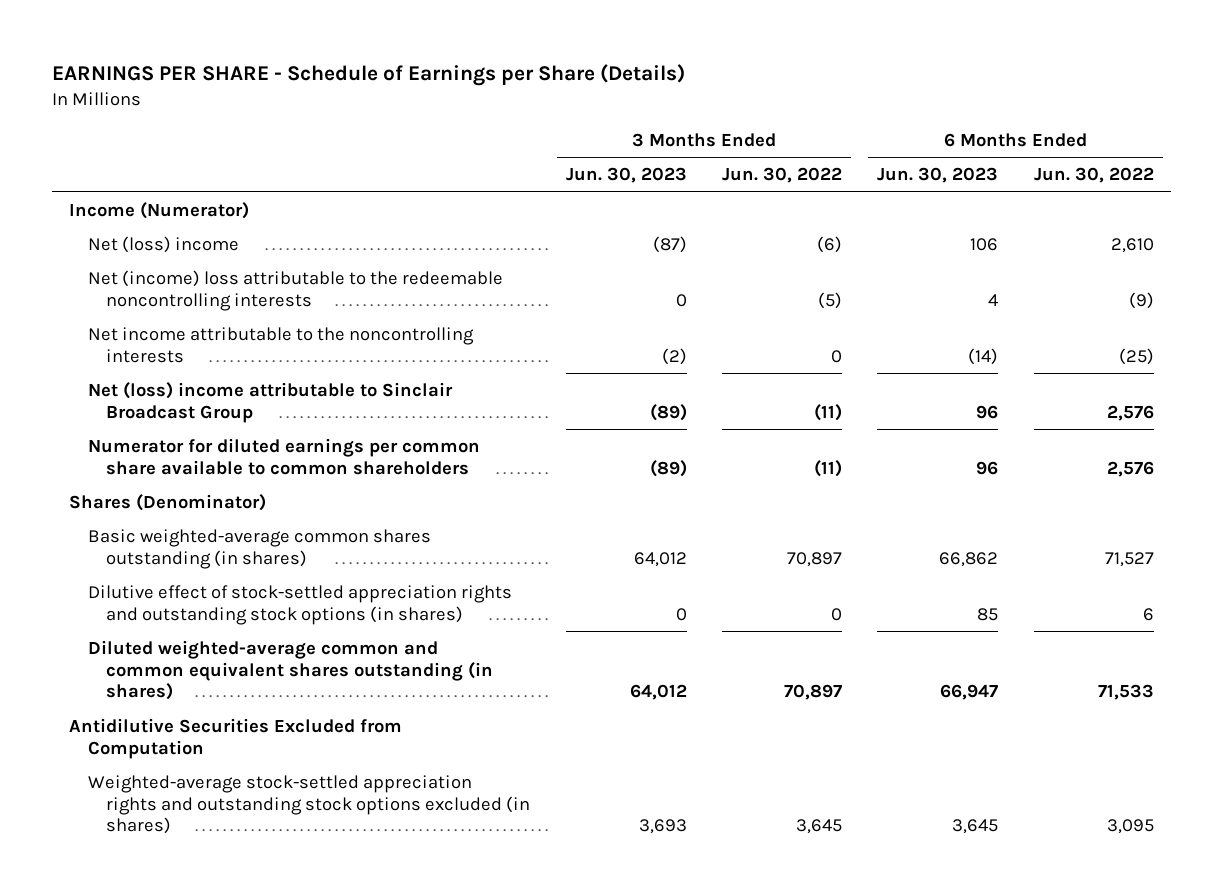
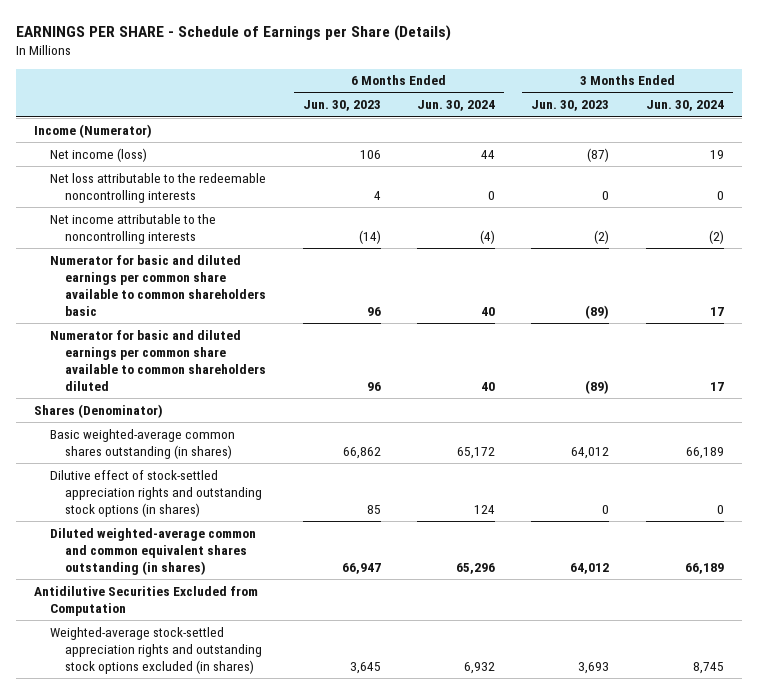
- | 3 Months Ended Jun. 30, 2023 | 3 Months Ended Jun. 30, 2022 | 6 Months Ended Jun. 30, 2023 | 6 Months Ended Jun. 30, 2022
+ | 6 Months Ended Jun. 30, 2023 | 6 Months Ended Jun. 30, 2024 | 3 Months Ended Jun. 30, 2023 | 3 Months Ended Jun. 30, 2024
- Net (loss) income | (87) | (6) | 106 | 2,610
- Net (income) loss attributable to the redeemable noncontrolling interests | 0 | (5) | 4 | (9)
+ Net income (loss) | 106 | 44 | (87) | 19
+ Net loss attributable to the redeemable noncontrolling interests | 4 | 0 | 0 | 0
- Net (loss) income attributable to Sinclair Broadcast Group | (89) | (11) | 96 | 2,576
- Numerator for diluted earnings per common share available to common shareholders | (89) | (11) | 96 | 2,576
+ Numerator for basic and diluted earnings per common share available to common shareholders basic | 96 | 40 | (89) | 17
+ Numerator for basic and diluted earnings per common share available to common shareholders diluted | 96 | 40 | (89) | 17

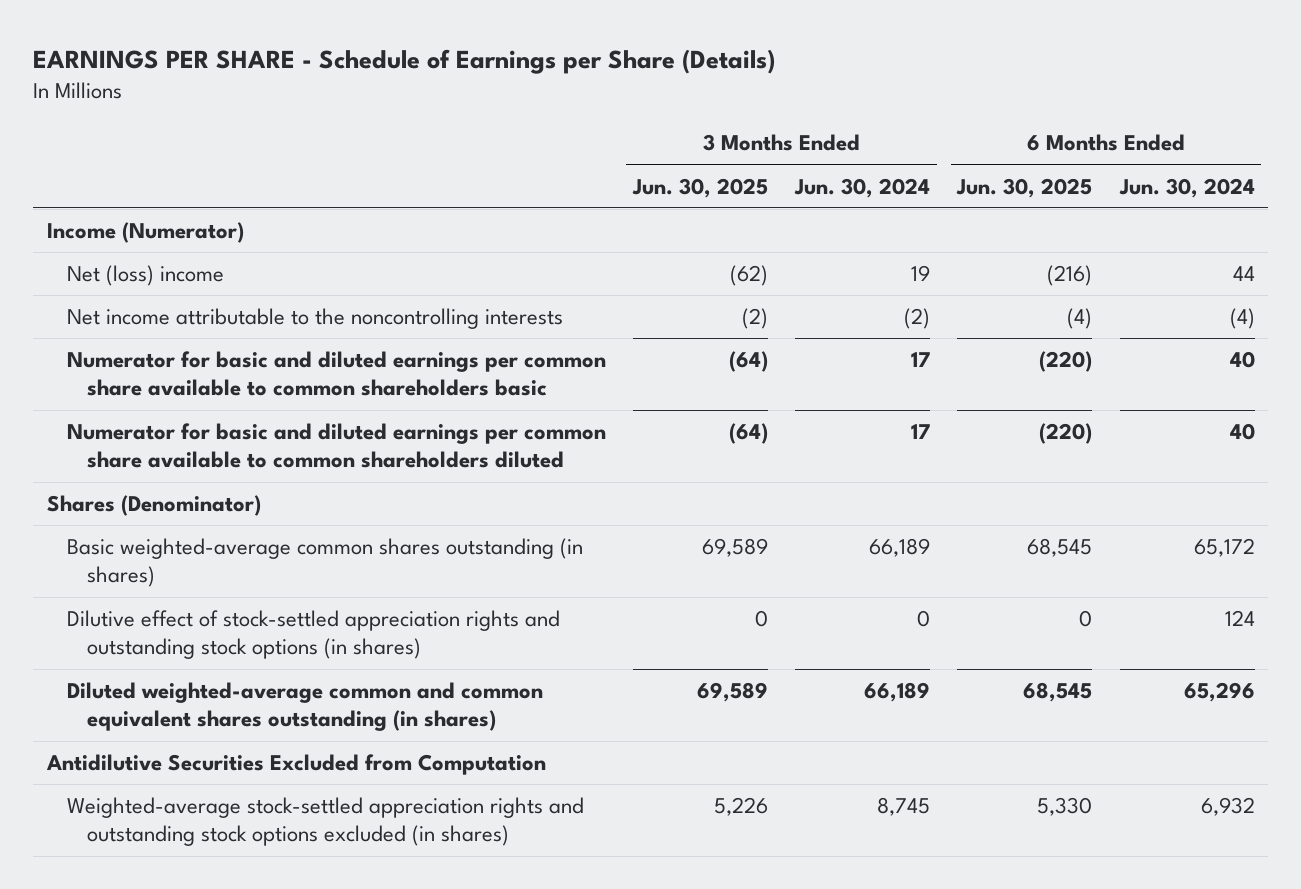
- | 6 Months Ended Jun. 30, 2023 | 6 Months Ended Jun. 30, 2024 | 3 Months Ended Jun. 30, 2023 | 3 Months Ended Jun. 30, 2024
+ | 3 Months Ended Jun. 30, 2025 | 3 Months Ended Jun. 30, 2024 | 6 Months Ended Jun. 30, 2025 | 6 Months Ended Jun. 30, 2024
- Net income (loss) | 106 | 44 | (87) | 19
- Net loss attributable to the redeemable noncontrolling interests | 4 | 0 | 0 | 0
+ Net (loss) income | (62) | 19 | (216) | 44

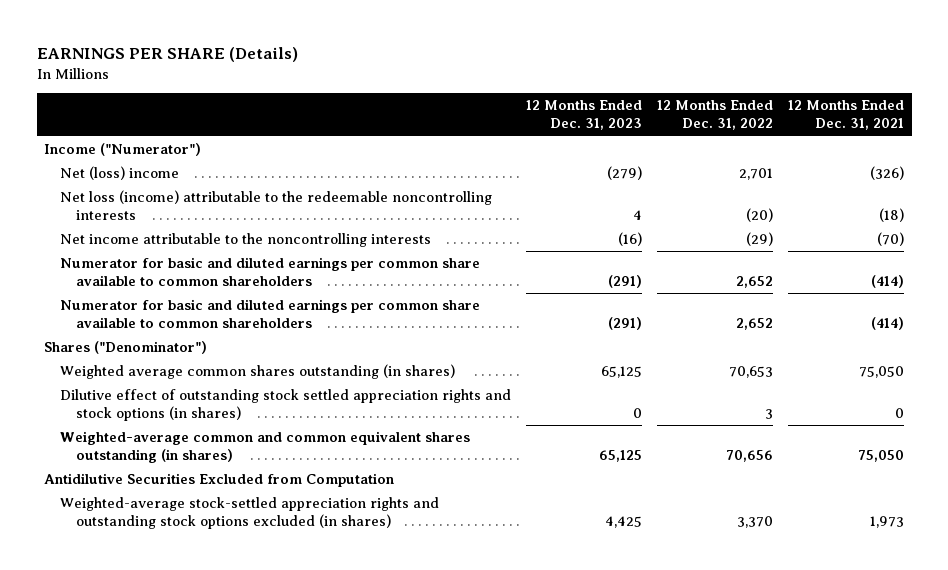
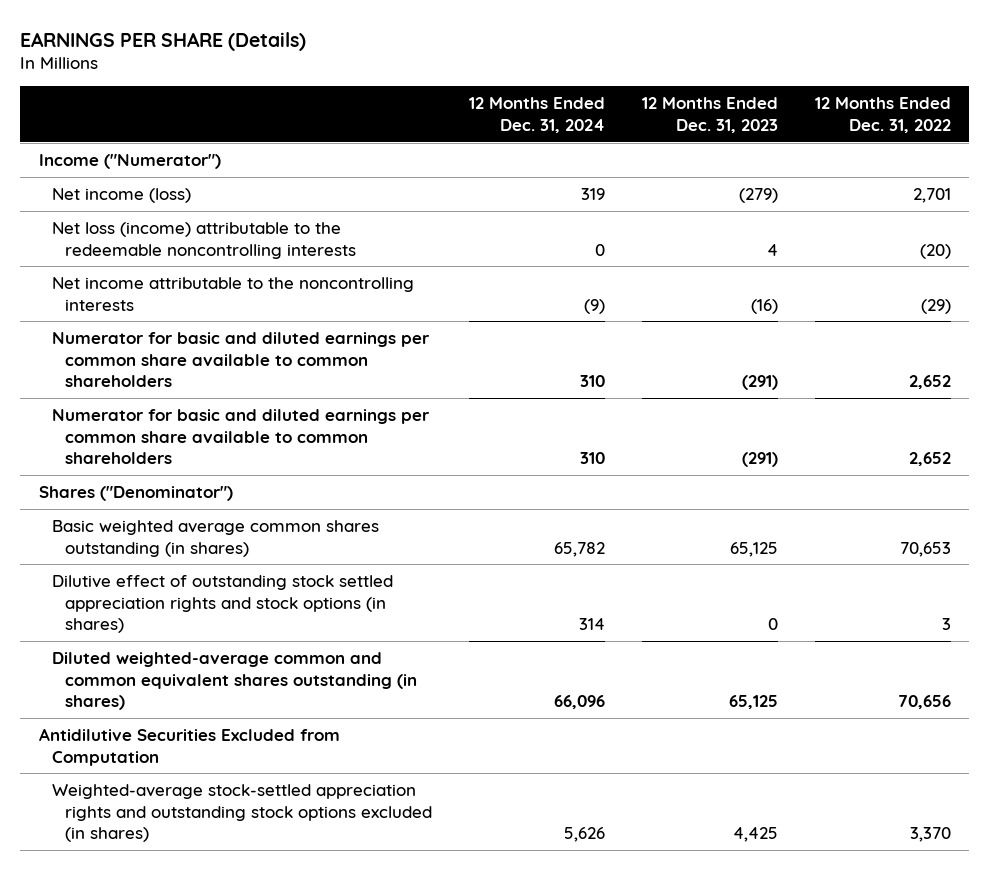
- | 12 Months Ended Dec. 31, 2023 | 12 Months Ended Dec. 31, 2022 | 12 Months Ended Dec. 31, 2021
+ | 12 Months Ended Dec. 31, 2024 | 12 Months Ended Dec. 31, 2023 | 12 Months Ended Dec. 31, 2022
- Net (loss) income | (279) | 2,701 | (326)
+ Net income (loss) | 319 | (279) | 2,701
- Weighted average common shares outstanding (in shares) | 65,125 | 70,653 | 75,050
+ Basic weighted average common shares outstanding (in shares) | 65,782 | 65,125 | 70,653
- Weighted-average common and common equivalent shares outstanding (in shares) | 65,125 | 70,656 | 75,050
+ Diluted weighted-average common and common equivalent shares outstanding (in shares) | 66,096 | 65,125 | 70,656

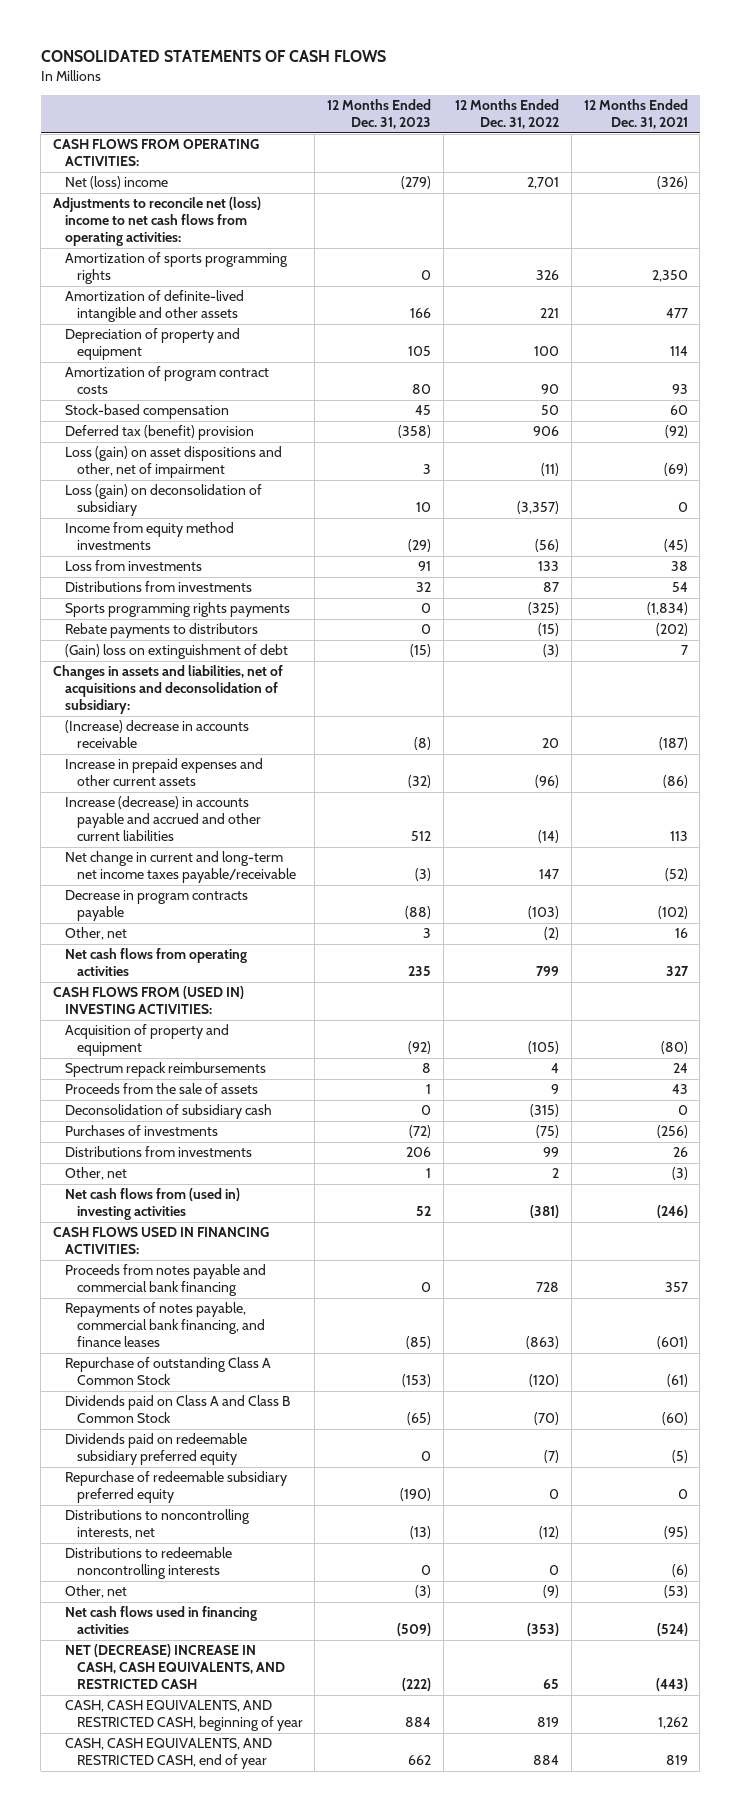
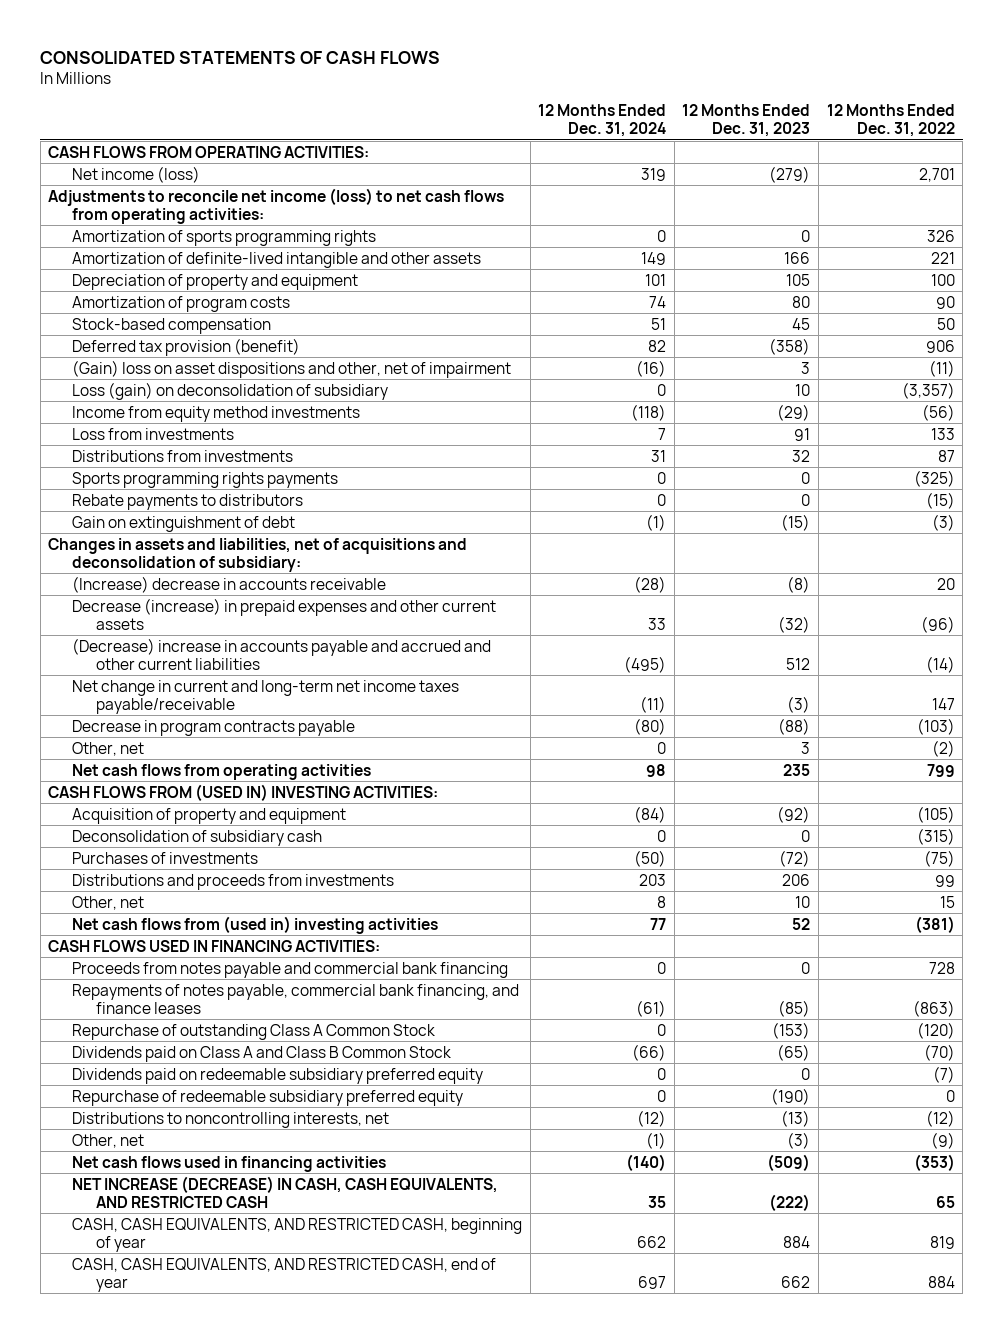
- | 12 Months Ended Dec. 31, 2023 | 12 Months Ended Dec. 31, 2022 | 12 Months Ended Dec. 31, 2021
+ | 12 Months Ended Dec. 31, 2024 | 12 Months Ended Dec. 31, 2023 | 12 Months Ended Dec. 31, 2022
- Net (loss) income | (279) | 2,701 | (326)
- Adjustments to reconcile net (loss) income to net cash flows from operating activities:
+ Net income (loss) | 319 | (279) | 2,701
+ Adjustments to reconcile net income (loss) to net cash flows from operating activities:
- Amortization of program contract costs | 80 | 90 | 93
+ Amortization of program costs | 74 | 80 | 90
- Deferred tax (benefit) provision | (358) | 906 | (92)
- Loss (gain) on asset dispositions and other, net of impairment | 3 | (11) | (69)
+ Deferred tax provision (benefit) | 82 | (358) | 906
+ (Gain) loss on asset dispositions and other, net of impairment | (16) | 3 | (11)
- (Gain) loss on extinguishment of debt | (15) | (3) | 7
+ Gain on extinguishment of debt | (1) | (15) | (3)
- Increase in prepaid expenses and other current assets | (32) | (96) | (86)
- Increase (decrease) in accounts payable and accrued and other current liabilities | 512 | (14) | 113
+ Decrease (increase) in prepaid expenses and other current assets | 33 | (32) | (96)
+ (Decrease) increase in accounts payable and accrued and other current liabilities | (495) | 512 | (14)
- Spectrum repack reimbursements | 8 | 4 | 24
- Proceeds from the sale of assets | 1 | 9 | 43
- Distributions from investments | 206 | 99 | 26
- Other, net | 1 | 2 | (3)
+ Distributions and proceeds from investments | 203 | 206 | 99
+ Other, net | 8 | 10 | 15
- Distributions to redeemable noncontrolling interests | 0 | 0 | (6)
- NET (DECREASE) INCREASE IN CASH, CASH EQUIVALENTS, AND RESTRICTED CASH | (222) | 65 | (443)
+ NET INCREASE (DECREASE) IN CASH, CASH EQUIVALENTS, AND RESTRICTED CASH | 35 | (222) | 65

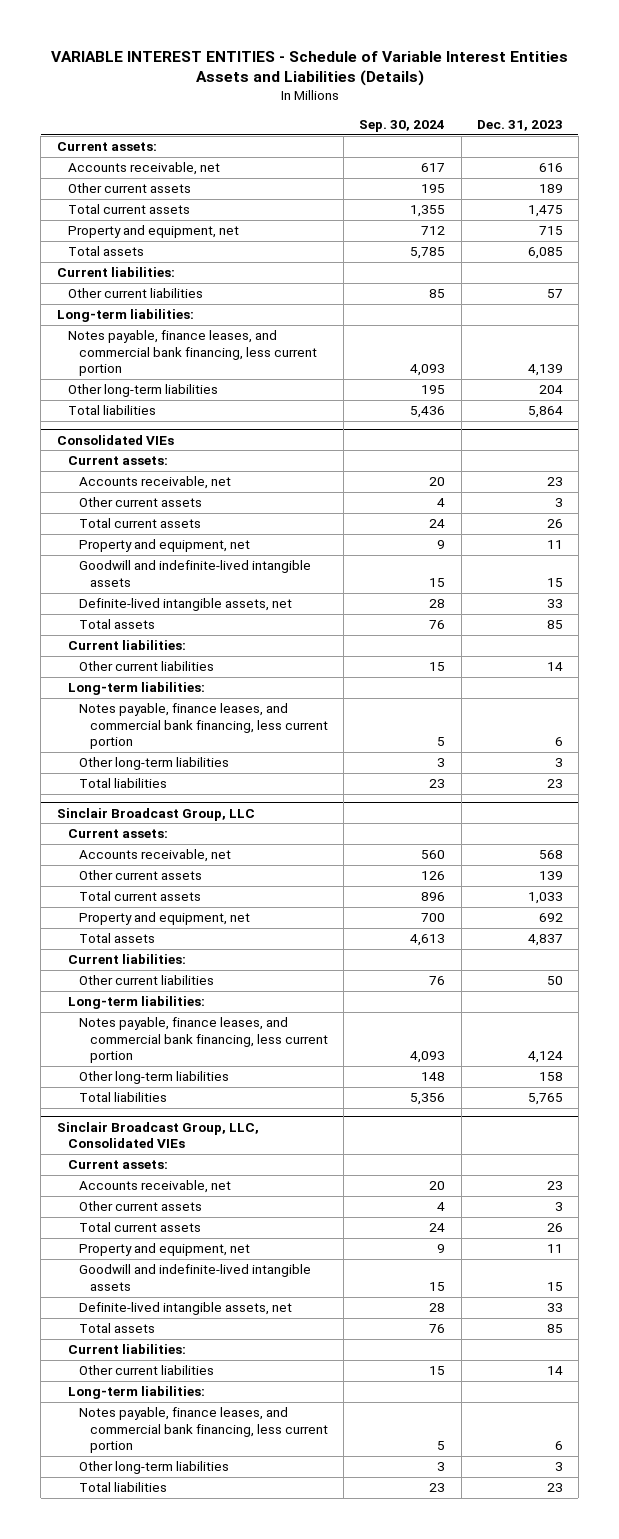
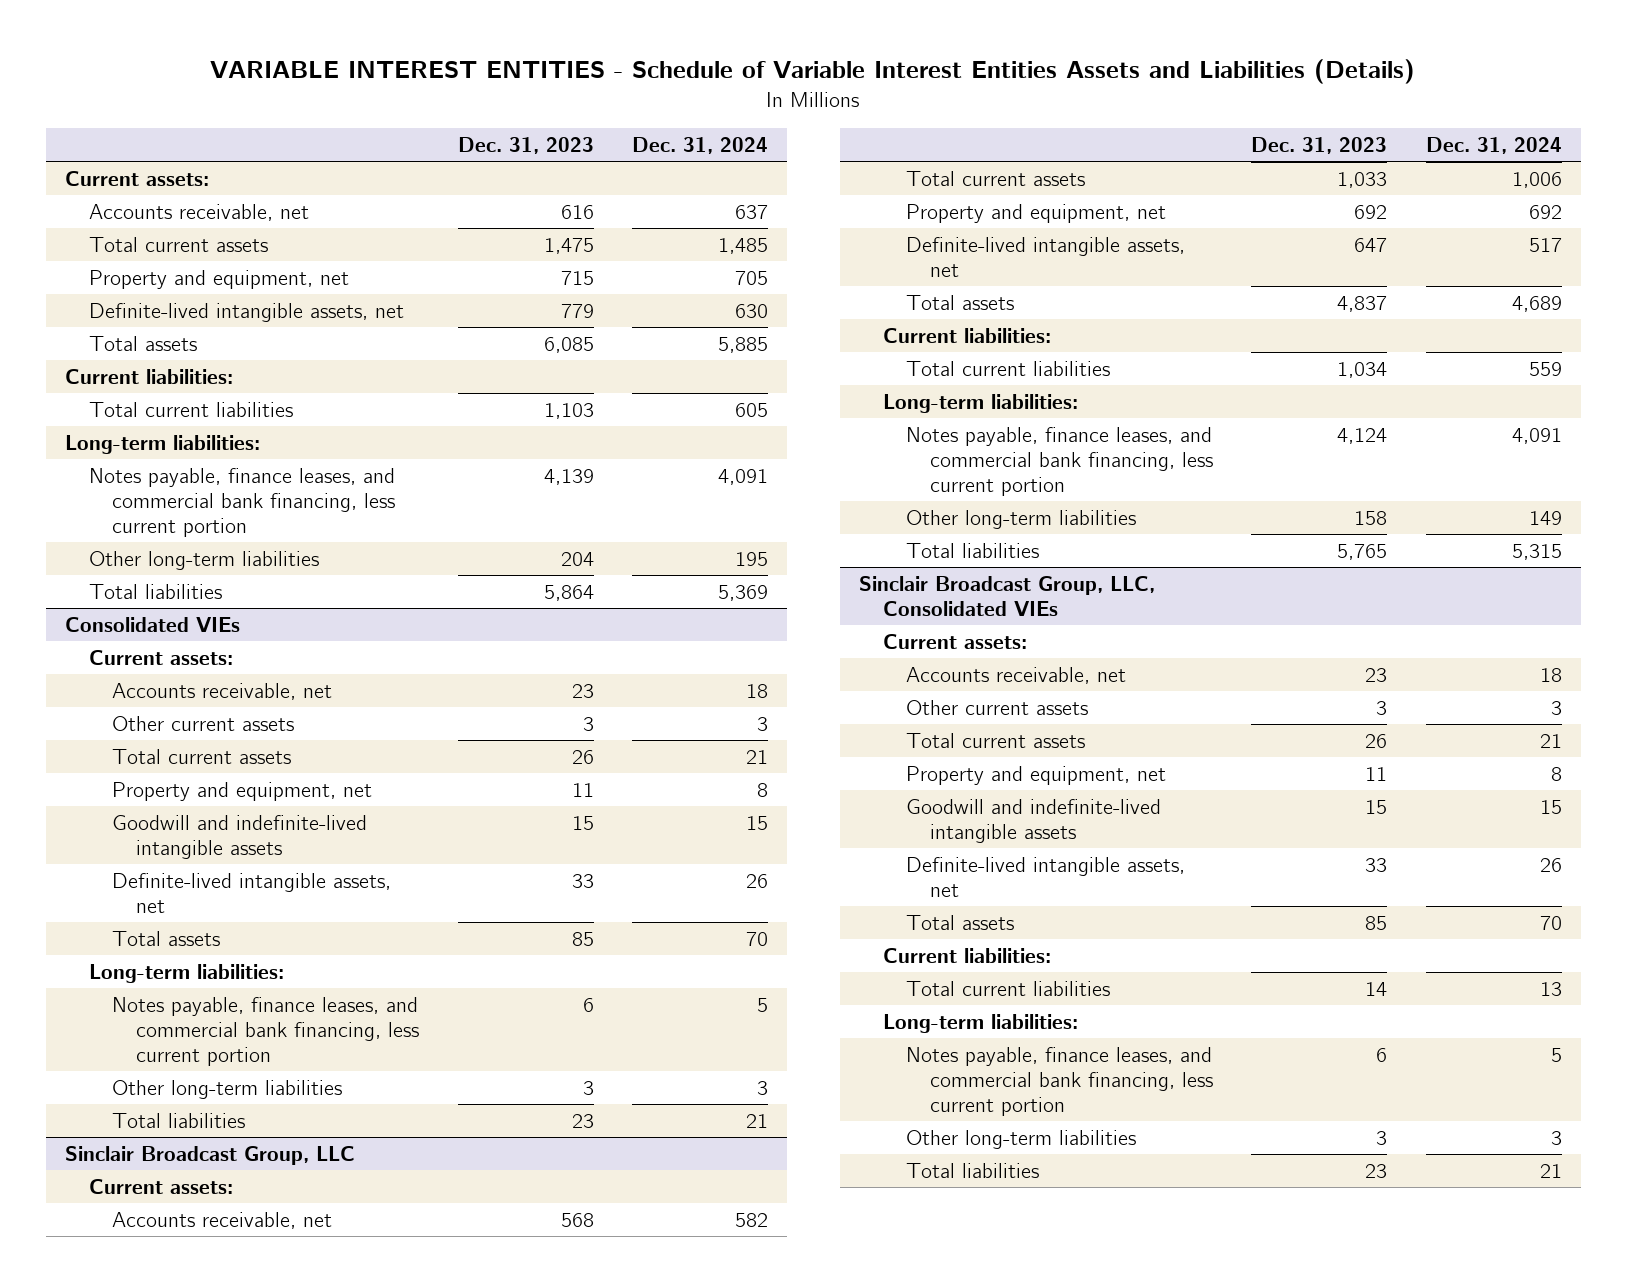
- | Sep. 30, 2024 | Dec. 31, 2023
+ | Dec. 31, 2023 | Dec. 31, 2024
- Other current assets | 195 | 189
+ Definite-lived intangible assets, net | 779 | 630
- Other current liabilities | 85 | 57
+ Total current liabilities | 1,103 | 605
@ Consolidated VIEs
- Current liabilities:
- Other current liabilities | 15 | 14
@ Sinclair Broadcast Group, LLC
- Other current assets | 126 | 139
+ Definite-lived intangible assets, net | 647 | 517
- Other current liabilities | 76 | 50
+ Total current liabilities | 1,034 | 559
@ Sinclair Broadcast Group, LLC, Consolidated VIEs
- Other current liabilities | 15 | 14
+ Total current liabilities | 14 | 13

